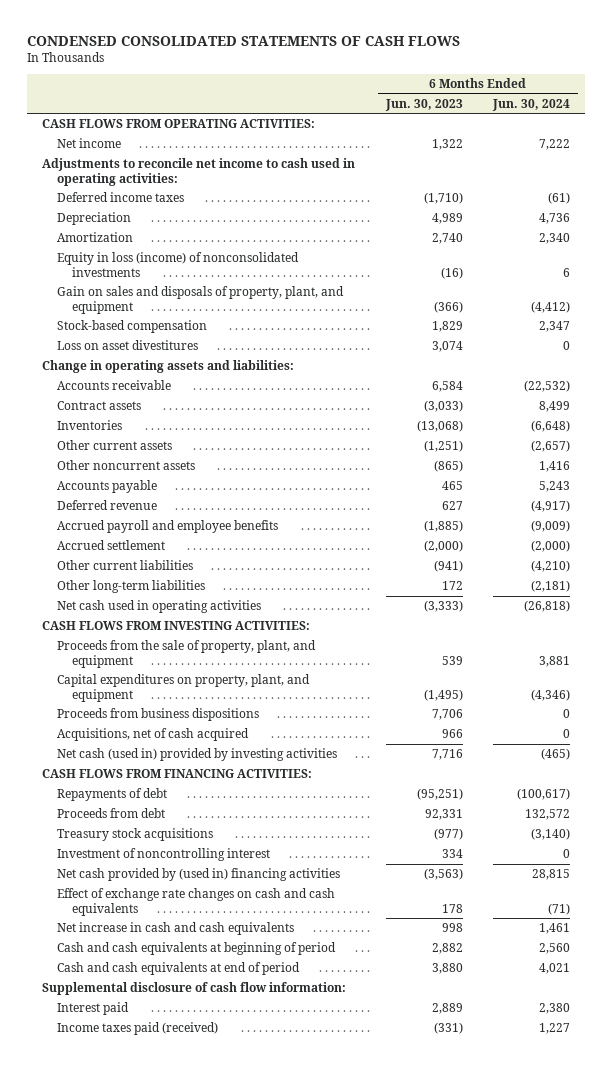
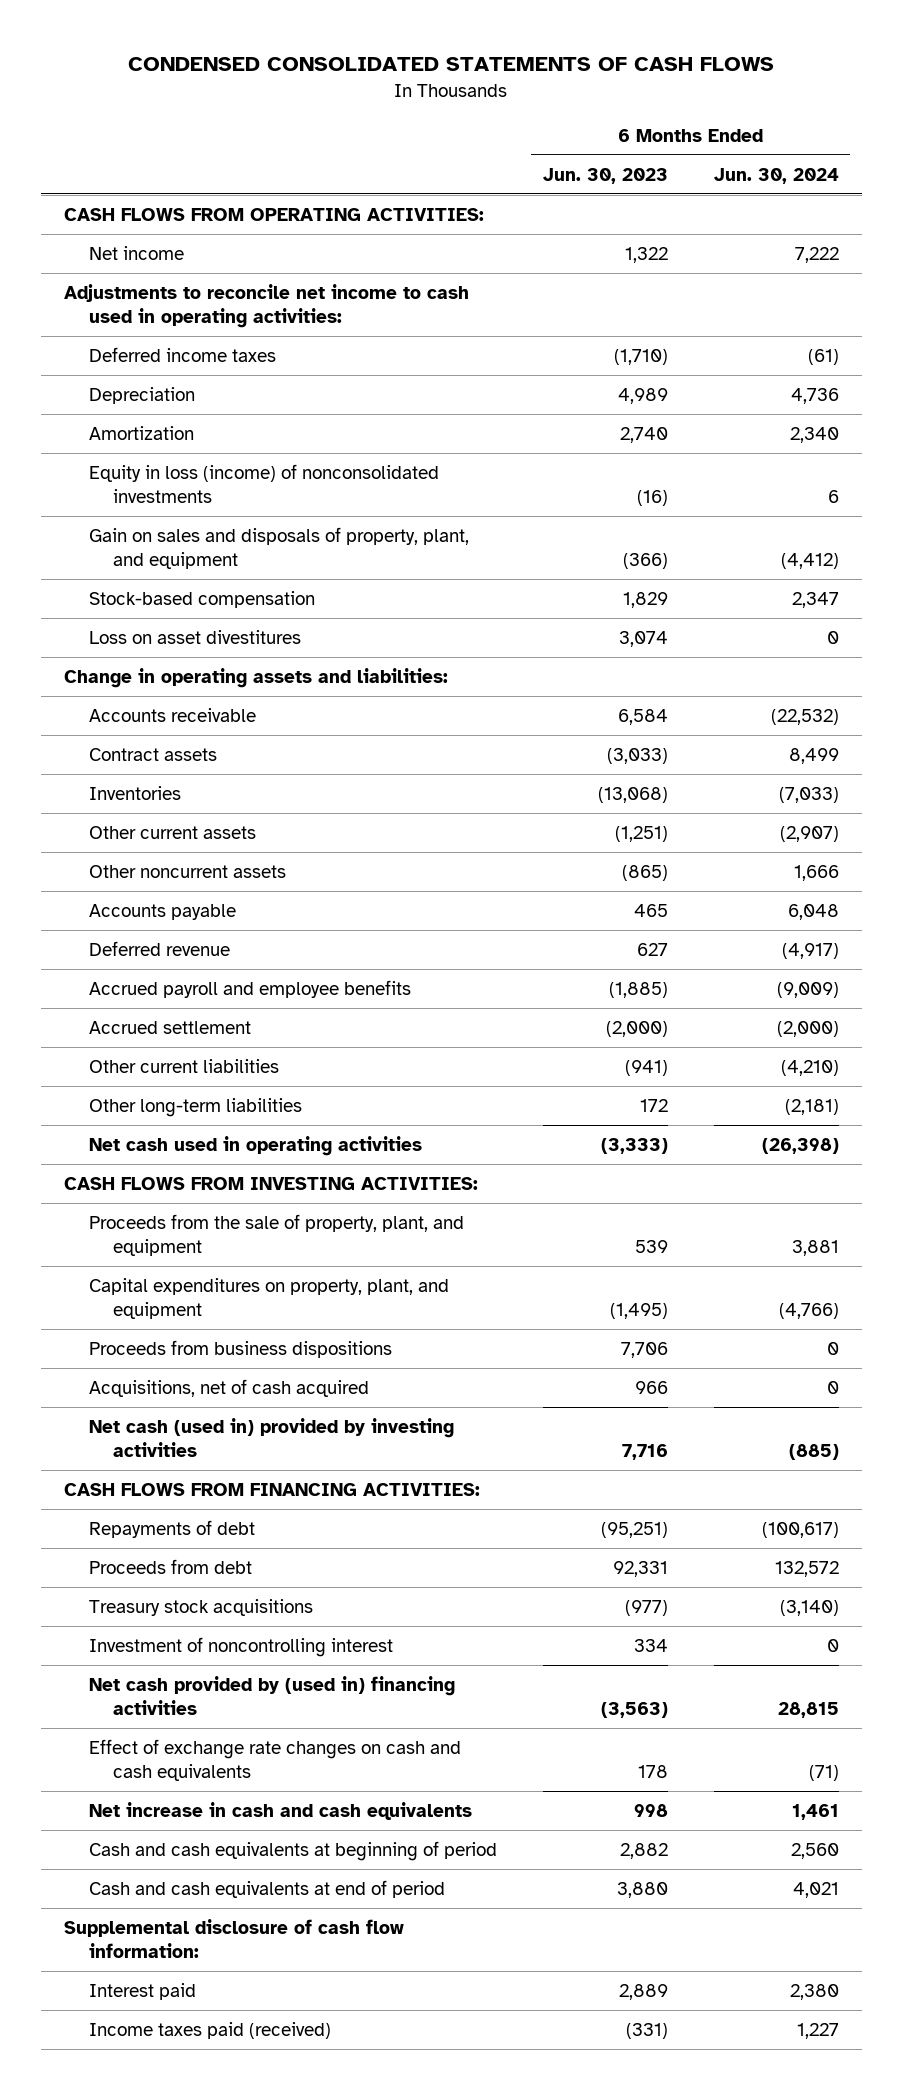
- Inventories | (13,068) | (6,648)
- Other current assets | (1,251) | (2,657)
- Other noncurrent assets | (865) | 1,416
- Accounts payable | 465 | 5,243
+ Inventories | (13,068) | (7,033)
+ Other current assets | (1,251) | (2,907)
+ Other noncurrent assets | (865) | 1,666
+ Accounts payable | 465 | 6,048
- Net cash used in operating activities | (3,333) | (26,818)
+ Net cash used in operating activities | (3,333) | (26,398)
- Capital expenditures on property, plant, and equipment | (1,495) | (4,346)
+ Capital expenditures on property, plant, and equipment | (1,495) | (4,766)
- Net cash (used in) provided by investing activities | 7,716 | (465)
+ Net cash (used in) provided by investing activities | 7,716 | (885)

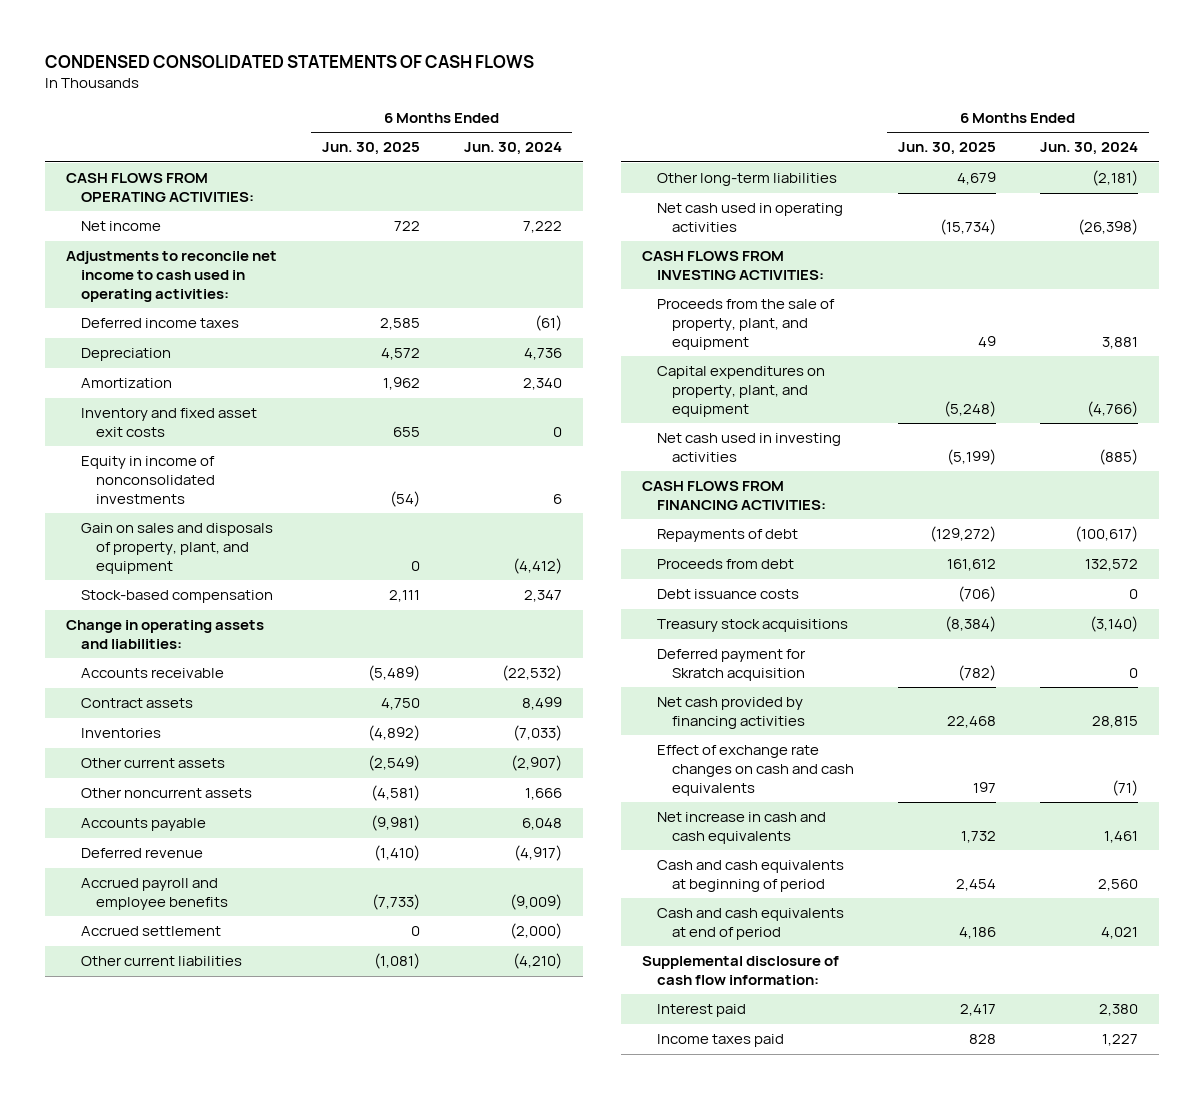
- | 6 Months Ended Jun. 30, 2023 | 6 Months Ended Jun. 30, 2024
+ | 6 Months Ended Jun. 30, 2025 | 6 Months Ended Jun. 30, 2024
- Equity in loss (income) of nonconsolidated investments | (16) | 6
+ Inventory and fixed asset exit costs | 655 | 0
+ Equity in income of nonconsolidated investments | (54) | 6
- Loss on asset divestitures | 3,074 | 0
- Proceeds from business dispositions | 7,706 | 0
- Acquisitions, net of cash acquired | 966 | 0
- Net cash (used in) provided by investing activities | 7,716 | (885)
+ Net cash used in investing activities | (5,199) | (885)
+ Debt issuance costs | (706) | 0
- Investment of noncontrolling interest | 334 | 0
- Net cash provided by (used in) financing activities | (3,563) | 28,815
+ Deferred payment for Skratch acquisition | (782) | 0
+ Net cash provided by financing activities | 22,468 | 28,815
- Income taxes paid (received) | (331) | 1,227
+ Income taxes paid | 828 | 1,227

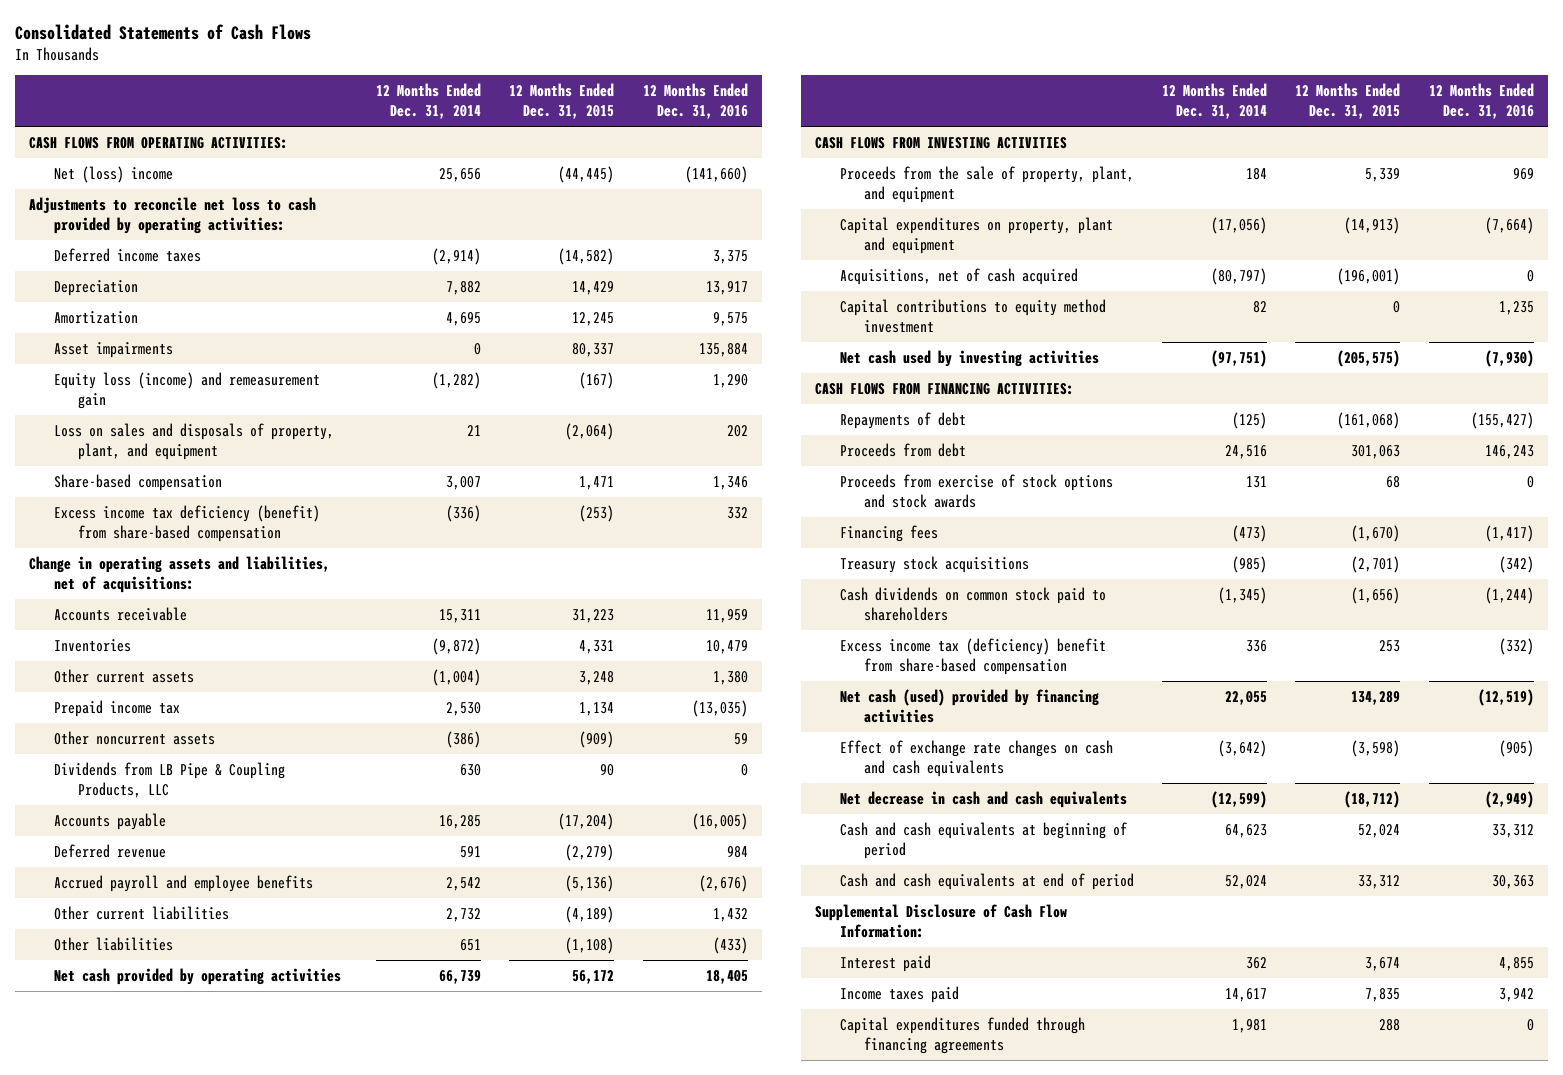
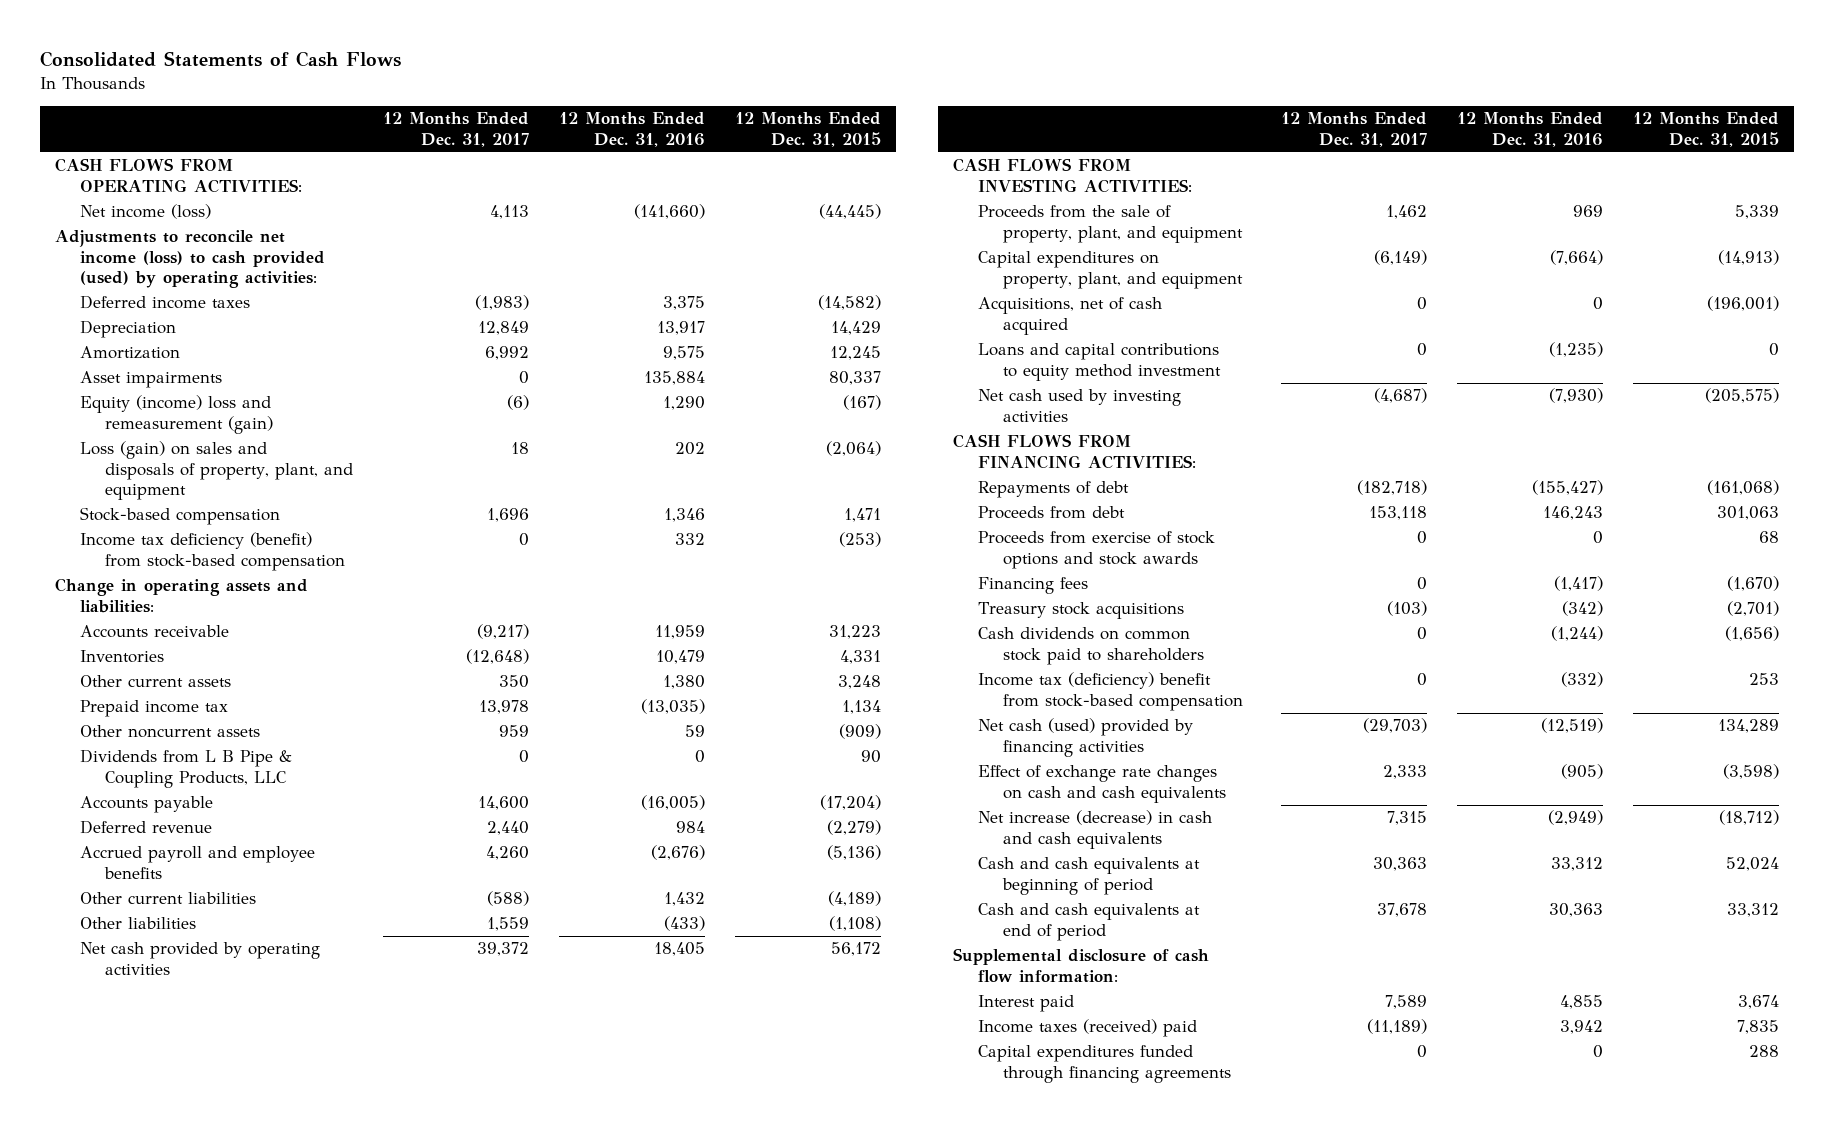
- | 12 Months Ended Dec. 31, 2014 | 12 Months Ended Dec. 31, 2015 | 12 Months Ended Dec. 31, 2016
+ | 12 Months Ended Dec. 31, 2017 | 12 Months Ended Dec. 31, 2016 | 12 Months Ended Dec. 31, 2015
- Net (loss) income | 25,656 | (44,445) | (141,660)
- Adjustments to reconcile net loss to cash provided by operating activities:
+ Net income (loss) | 4,113 | (141,660) | (44,445)
+ Adjustments to reconcile net income (loss) to cash provided (used) by operating activities:
- Equity loss (income) and remeasurement gain | (1,282) | (167) | 1,290
- Loss on sales and disposals of property, plant, and equipment | 21 | (2,064) | 202
- Share-based compensation | 3,007 | 1,471 | 1,346
- Excess income tax deficiency (benefit) from share-based compensation | (336) | (253) | 332
- Change in operating assets and liabilities, net of acquisitions:
+ Equity (income) loss and remeasurement (gain) | (6) | 1,290 | (167)
+ Loss (gain) on sales and disposals of property, plant, and equipment | 18 | 202 | (2,064)
+ Stock-based compensation | 1,696 | 1,346 | 1,471
+ Income tax deficiency (benefit) from stock-based compensation | 0 | 332 | (253)
+ Change in operating assets and liabilities:
- Dividends from LB Pipe & Coupling Products, LLC | 630 | 90 | 0
+ Dividends from L B Pipe & Coupling Products, LLC | 0 | 0 | 90
- CASH FLOWS FROM INVESTING ACTIVITIES
+ CASH FLOWS FROM INVESTING ACTIVITIES:
- Capital expenditures on property, plant and equipment | (17,056) | (14,913) | (7,664)
+ Capital expenditures on property, plant, and equipment | (6,149) | (7,664) | (14,913)
- Capital contributions to equity method investment | 82 | 0 | 1,235
+ Loans and capital contributions to equity method investment | 0 | (1,235) | 0
- Excess income tax (deficiency) benefit from share-based compensation | 336 | 253 | (332)
+ Income tax (deficiency) benefit from stock-based compensation | 0 | (332) | 253
- Net decrease in cash and cash equivalents | (12,599) | (18,712) | (2,949)
+ Net increase (decrease) in cash and cash equivalents | 7,315 | (2,949) | (18,712)
- Supplemental Disclosure of Cash Flow Information:
+ Supplemental disclosure of cash flow information:
- Income taxes paid | 14,617 | 7,835 | 3,942
+ Income taxes (received) paid | (11,189) | 3,942 | 7,835

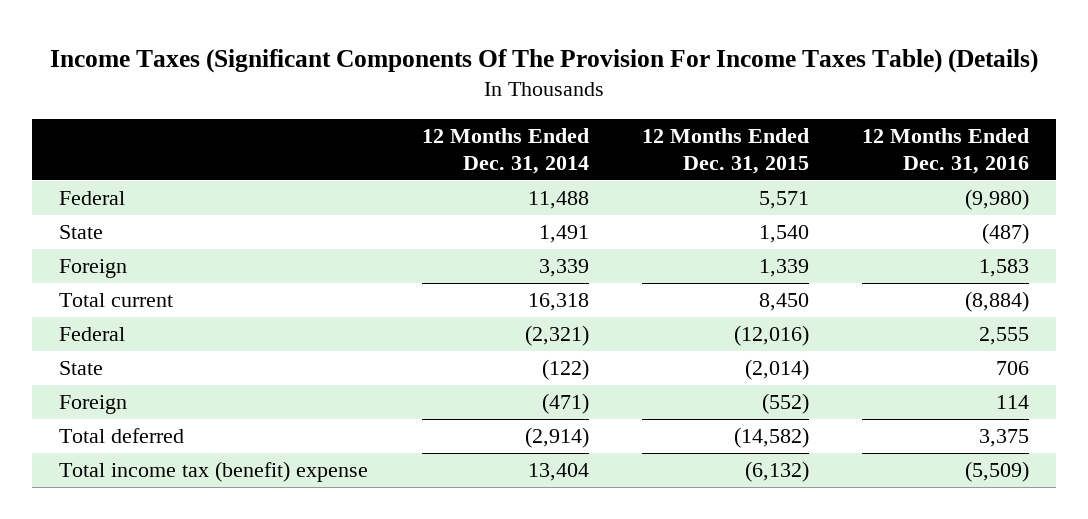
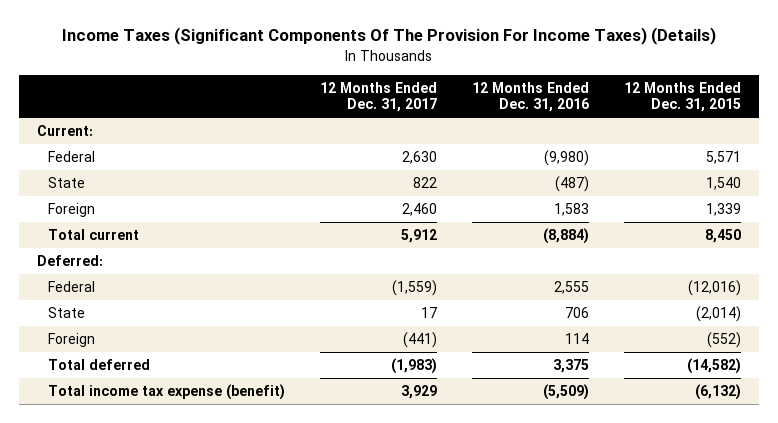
- Income Taxes (Significant Components Of The Provision For Income Taxes Table) (Details)
+ Income Taxes (Significant Components Of The Provision For Income Taxes) (Details)
- | 12 Months Ended Dec. 31, 2014 | 12 Months Ended Dec. 31, 2015 | 12 Months Ended Dec. 31, 2016
+ | 12 Months Ended Dec. 31, 2017 | 12 Months Ended Dec. 31, 2016 | 12 Months Ended Dec. 31, 2015
+ Current:
+ Deferred:
- Total income tax (benefit) expense | 13,404 | (6,132) | (5,509)
+ Total income tax expense (benefit) | 3,929 | (5,509) | (6,132)

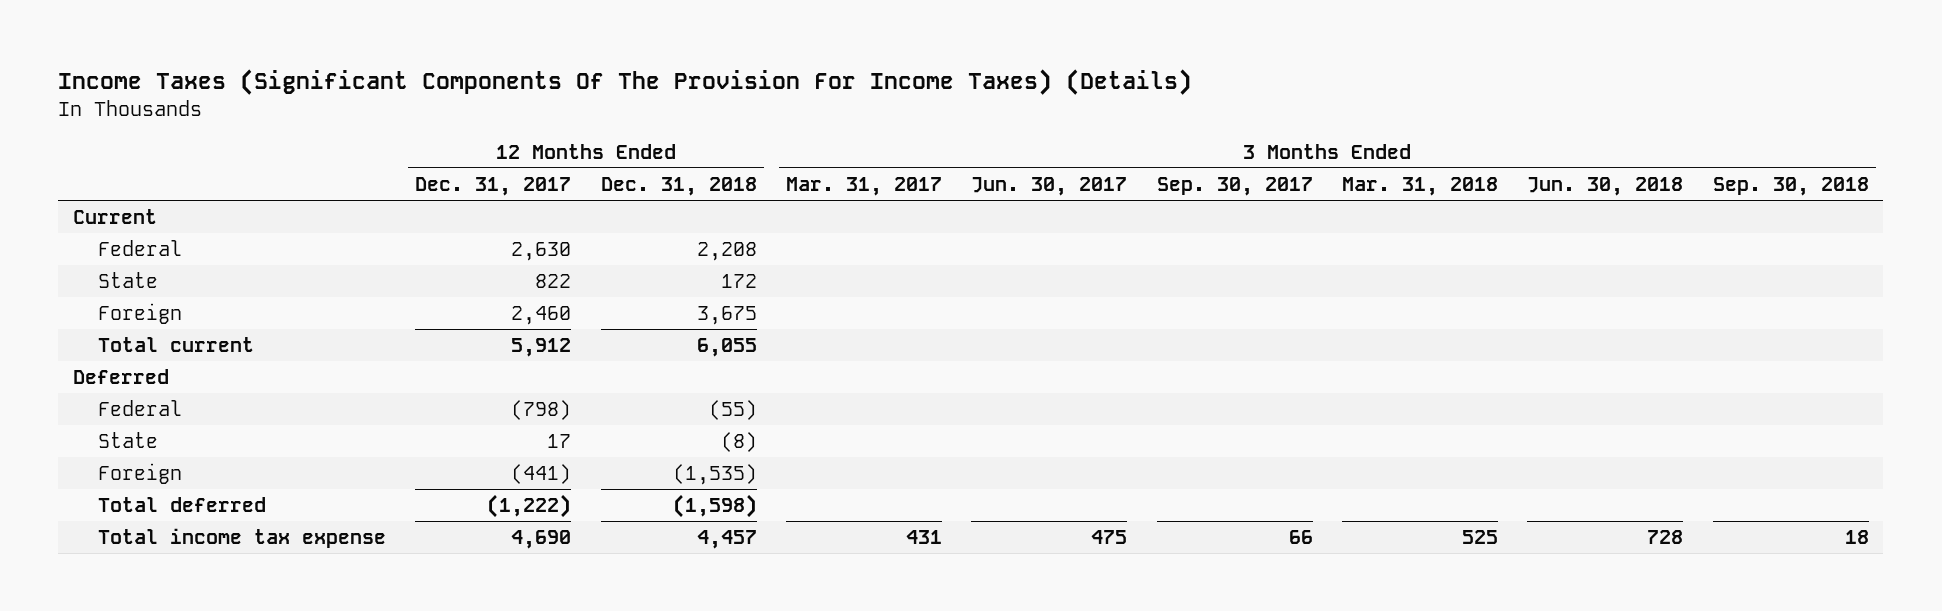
- | 12 Months Ended Dec. 31, 2017 | 12 Months Ended Dec. 31, 2016 | 12 Months Ended Dec. 31, 2015
+ | 12 Months Ended Dec. 31, 2017 | 12 Months Ended Dec. 31, 2018 | 3 Months Ended Mar. 31, 2017 | 3 Months Ended Jun. 30, 2017 | 3 Months Ended Sep. 30, 2017 | 3 Months Ended Mar. 31, 2018 | 3 Months Ended Jun. 30, 2018 | 3 Months Ended Sep. 30, 2018
- Current:
+ Current
- Deferred:
- Federal | (1,559) | 2,555 | (12,016)
+ Deferred
+ Federal | (798) | (55) | | | | | |
- Total deferred | (1,983) | 3,375 | (14,582)
- Total income tax expense (benefit) | 3,929 | (5,509) | (6,132)
+ Total deferred | (1,222) | (1,598) | | | | | |
+ Total income tax expense | 4,690 | 4,457 | 431 | 475 | 66 | 525 | 728 | 18

